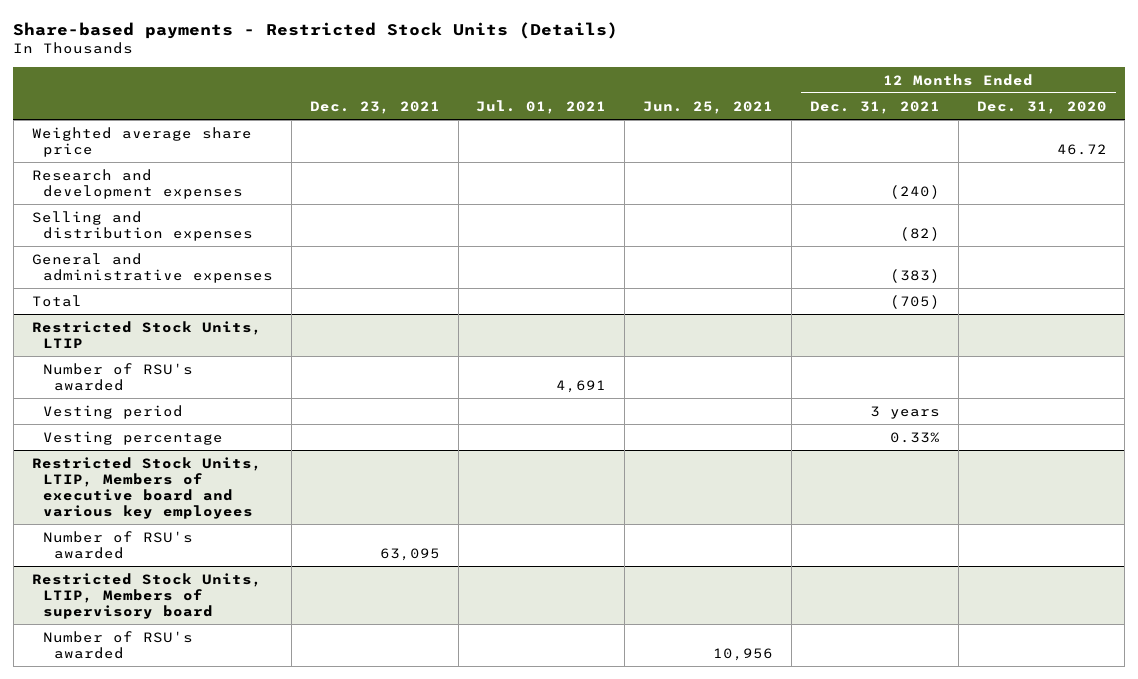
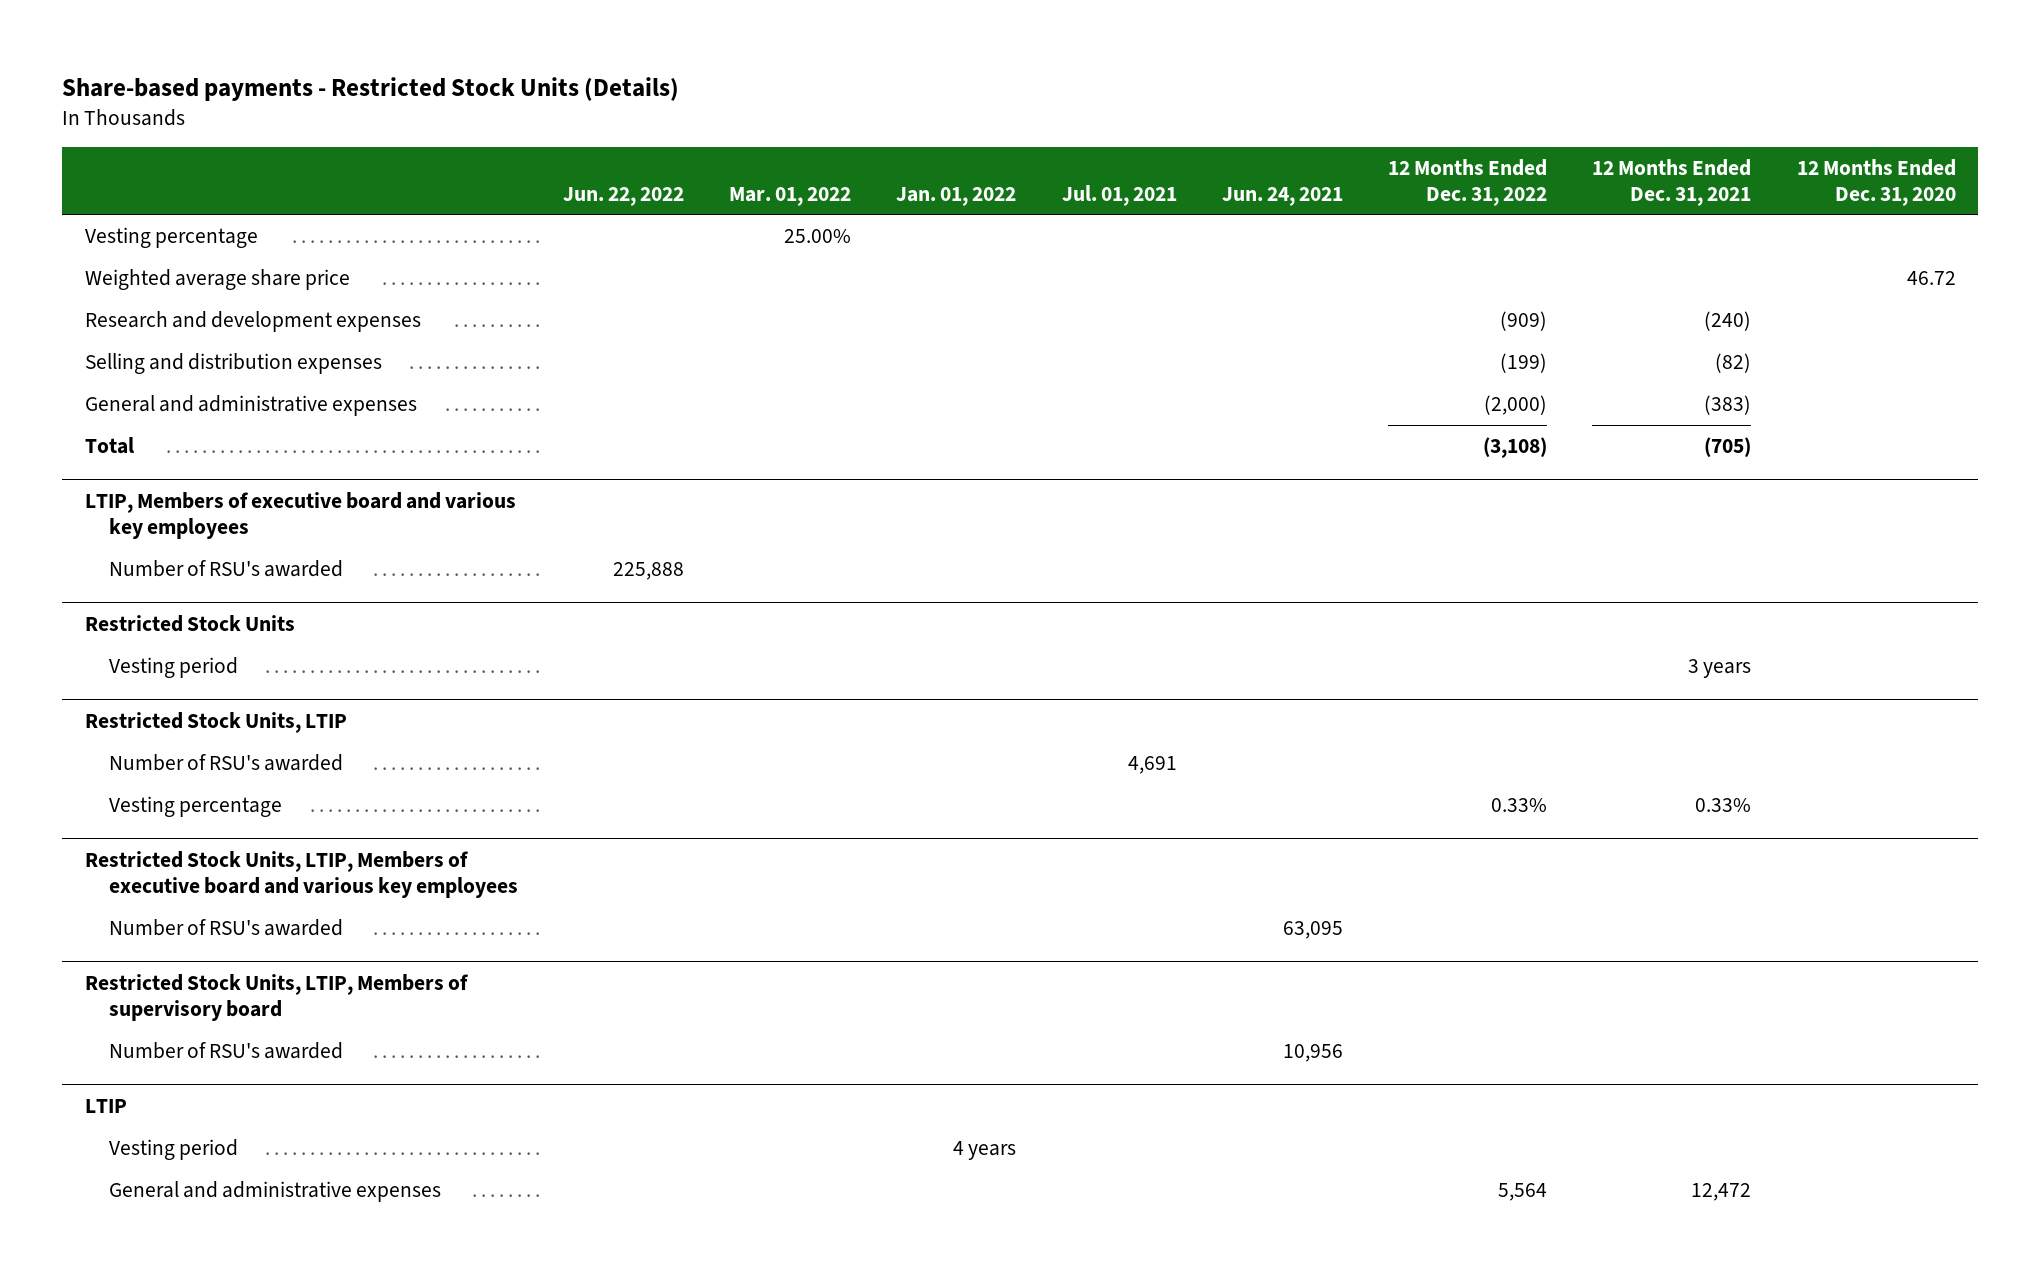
- | Dec. 23, 2021 | Jul. 01, 2021 | Jun. 25, 2021 | 12 Months Ended Dec. 31, 2021 | 12 Months Ended Dec. 31, 2020
+ | Jun. 22, 2022 | Mar. 01, 2022 | Jan. 01, 2022 | Jul. 01, 2021 | Jun. 24, 2021 | 12 Months Ended Dec. 31, 2022 | 12 Months Ended Dec. 31, 2021 | 12 Months Ended Dec. 31, 2020
+ Vesting percentage | | 25.00% | | | | | |
+ LTIP, Members of executive board and various key employees
+ Number of RSU's awarded | 225,888 | | | | | | |
+ Restricted Stock Units
+ Vesting period | | | | | | | 3 years |
@ Restricted Stock Units, LTIP
- Vesting period | | | | 3 years |
+ LTIP
+ Vesting period | | | 4 years | | | | |
+ General and administrative expenses | | | | | | 5,564 | 12,472 |

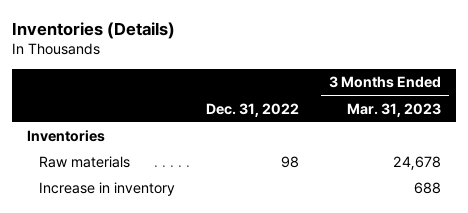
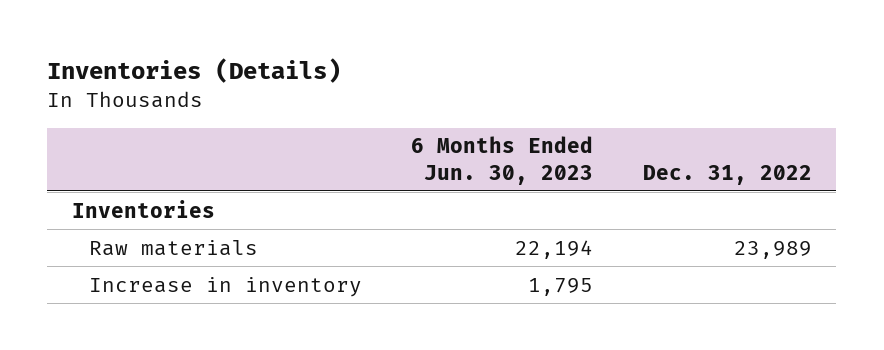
- | Dec. 31, 2022 | 3 Months Ended Mar. 31, 2023
+ | 6 Months Ended Jun. 30, 2023 | Dec. 31, 2022
- Raw materials | 98 | 24,678
+ Raw materials | 22,194 | 23,989

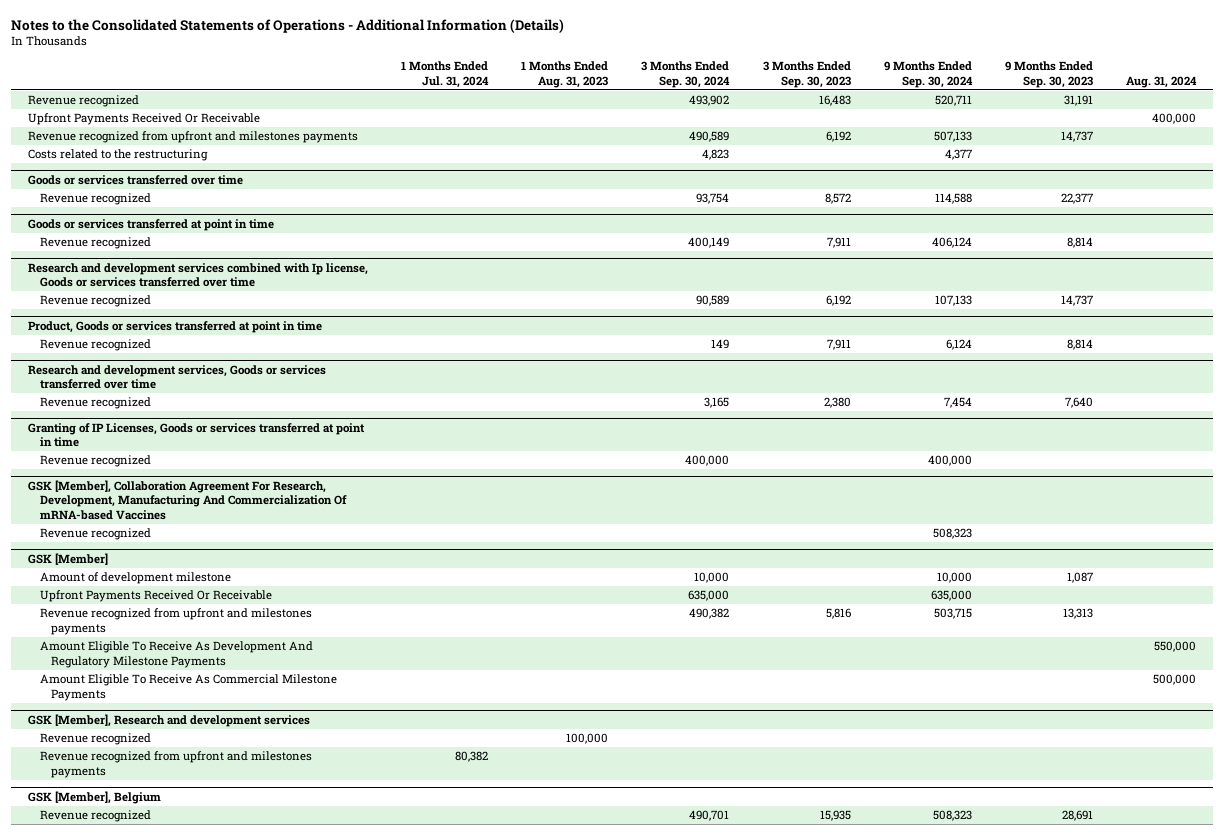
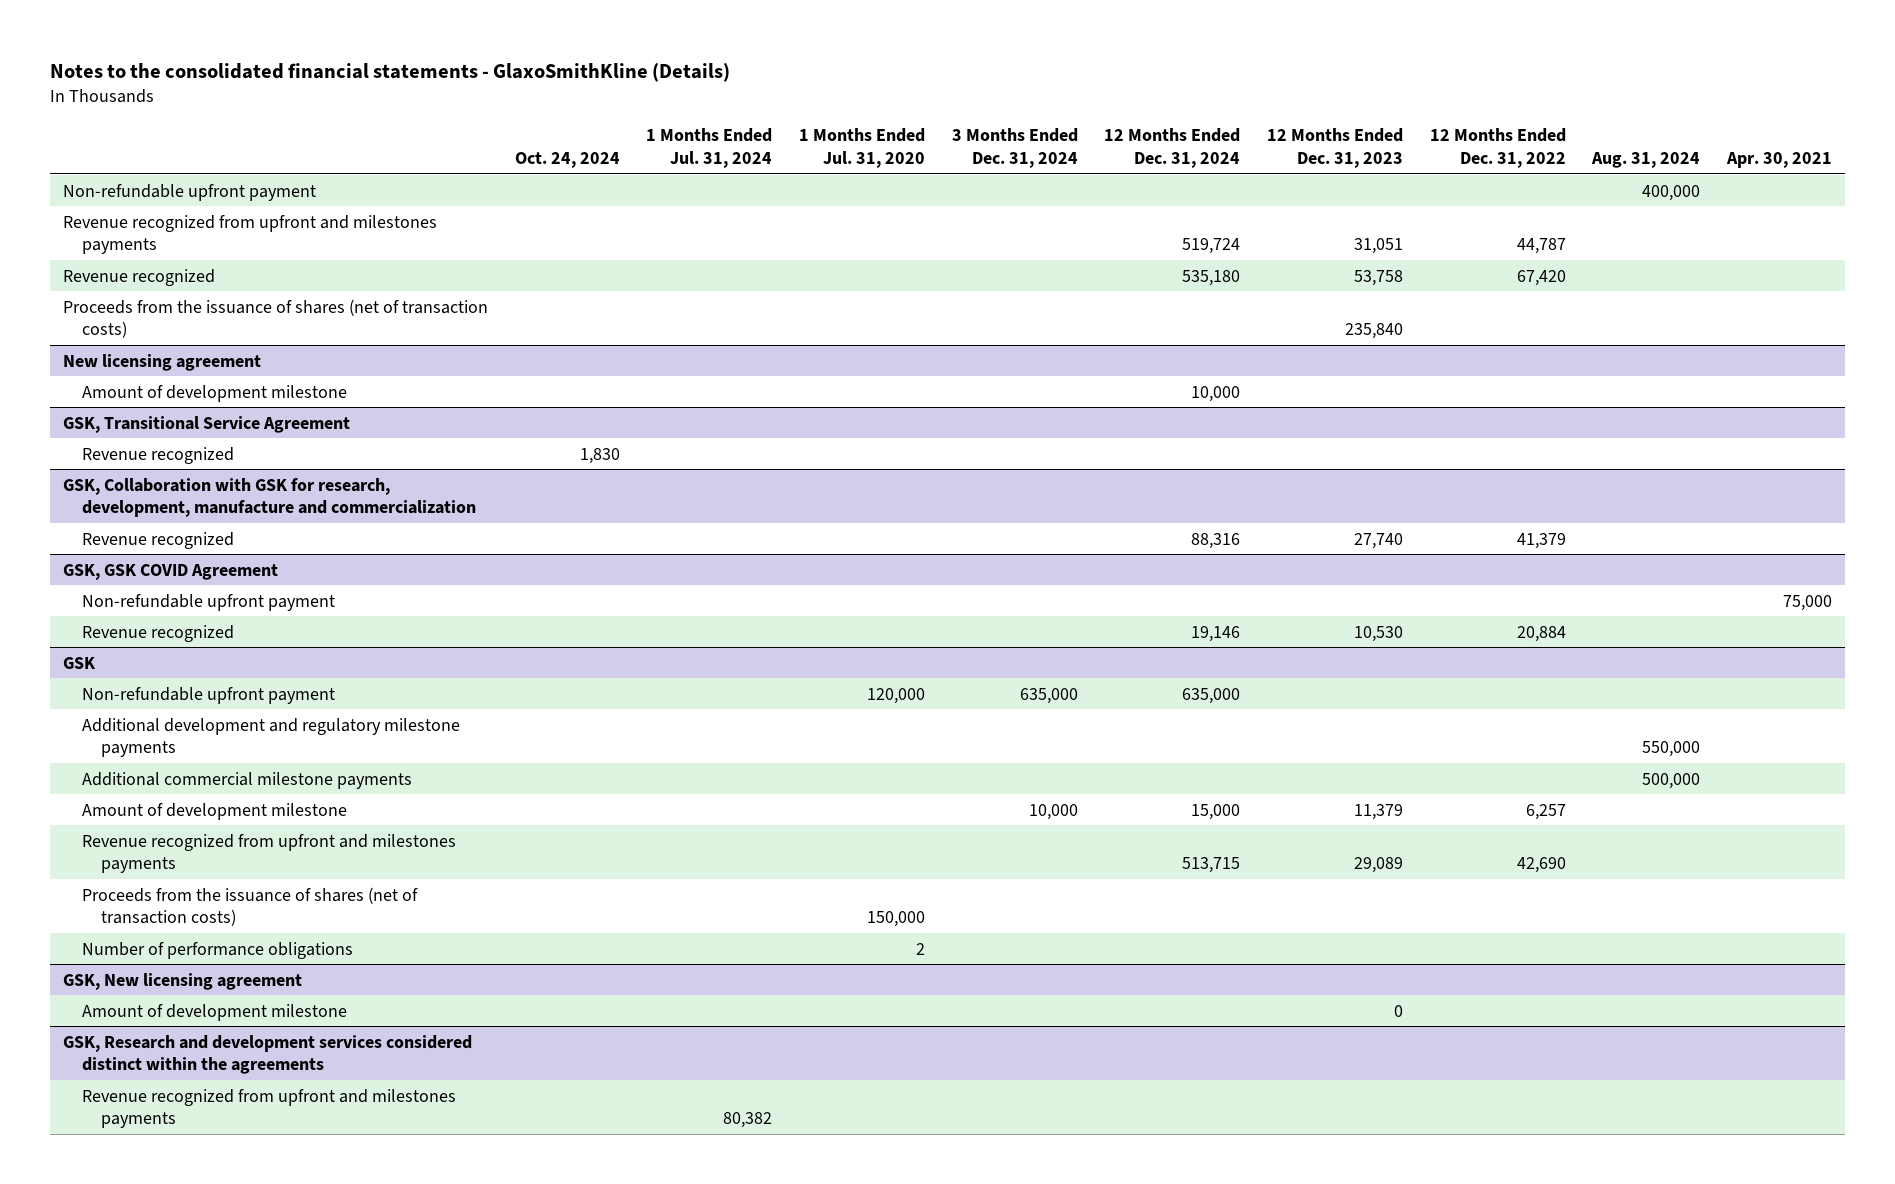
- Notes to the Consolidated Statements of Operations - Additional Information (Details)
+ Notes to the consolidated financial statements - GlaxoSmithKline (Details)
- | 1 Months Ended Jul. 31, 2024 | 1 Months Ended Aug. 31, 2023 | 3 Months Ended Sep. 30, 2024 | 3 Months Ended Sep. 30, 2023 | 9 Months Ended Sep. 30, 2024 | 9 Months Ended Sep. 30, 2023 | Aug. 31, 2024
+ | Oct. 24, 2024 | 1 Months Ended Jul. 31, 2024 | 1 Months Ended Jul. 31, 2020 | 3 Months Ended Dec. 31, 2024 | 12 Months Ended Dec. 31, 2024 | 12 Months Ended Dec. 31, 2023 | 12 Months Ended Dec. 31, 2022 | Aug. 31, 2024 | Apr. 30, 2021
- Upfront Payments Received Or Receivable | | | | | | | 400,000
+ Non-refundable upfront payment | | | | | | | | 400,000 |
- Costs related to the restructuring | | | 4,823 | | 4,377 | |
- Goods or services transferred over time
- Revenue recognized | | | 93,754 | 8,572 | 114,588 | 22,377 |
- Goods or services transferred at point in time
- Revenue recognized | | | 400,149 | 7,911 | 406,124 | 8,814 |
- Research and development services combined with Ip license, Goods or services transferred over time
- Revenue recognized | | | 90,589 | 6,192 | 107,133 | 14,737 |
- Product, Goods or services transferred at point in time
- Revenue recognized | | | 149 | 7,911 | 6,124 | 8,814 |
- Research and development services, Goods or services transferred over time
- Revenue recognized | | | 3,165 | 2,380 | 7,454 | 7,640 |
- Granting of IP Licenses, Goods or services transferred at point in time
- Revenue recognized | | | 400,000 | | 400,000 | |
- GSK [Member], Collaboration Agreement For Research, Development, Manufacturing And Commercialization Of mRNA-based Vaccines
- Revenue recognized | | | | | 508,323 | |
- GSK [Member]
moved down: Revenue recognized | | | | | 535,180 | 53,758 | 67,420 | |
+ Proceeds from the issuance of shares (net of transaction costs) | | | | | | 235,840 | | |
+ New licensing agreement
+ Amount of development milestone | | | | | 10,000 | | | |
+ GSK, Transitional Service Agreement
+ Revenue recognized | 1,830 | | | | | | | |
+ GSK, Collaboration with GSK for research, development, manufacture and commercialization
+ Revenue recognized | | | | | 88,316 | 27,740 | 41,379 | |
+ GSK, GSK COVID Agreement
+ Non-refundable upfront payment | | | | | | | | | 75,000
+ Revenue recognized | | | | | 19,146 | 10,530 | 20,884 | |
+ GSK
+ Non-refundable upfront payment | | | 120,000 | 635,000 | 635,000 | | | |
+ Additional development and regulatory milestone payments | | | | | | | | 550,000 |
+ Additional commercial milestone payments | | | | | | | | 500,000 |
- Upfront Payments Received Or Receivable | | | 635,000 | | 635,000 | |
- Amount Eligible To Receive As Development And Regulatory Milestone Payments | | | | | | | 550,000
- Amount Eligible To Receive As Commercial Milestone Payments | | | | | | | 500,000
- GSK [Member], Research and development services
- Revenue recognized | | 100,000 | | | | |
+ Proceeds from the issuance of shares (net of transaction costs) | | | 150,000 | | | | | |
+ Number of performance obligations | | | 2 | | | | | |
+ GSK, New licensing agreement
+ Amount of development milestone | | | | | | 0 | | |
+ GSK, Research and development services considered distinct within the agreements
- GSK [Member], Belgium
- Revenue recognized | | | 490,701 | 15,935 | 508,323 | 28,691 |

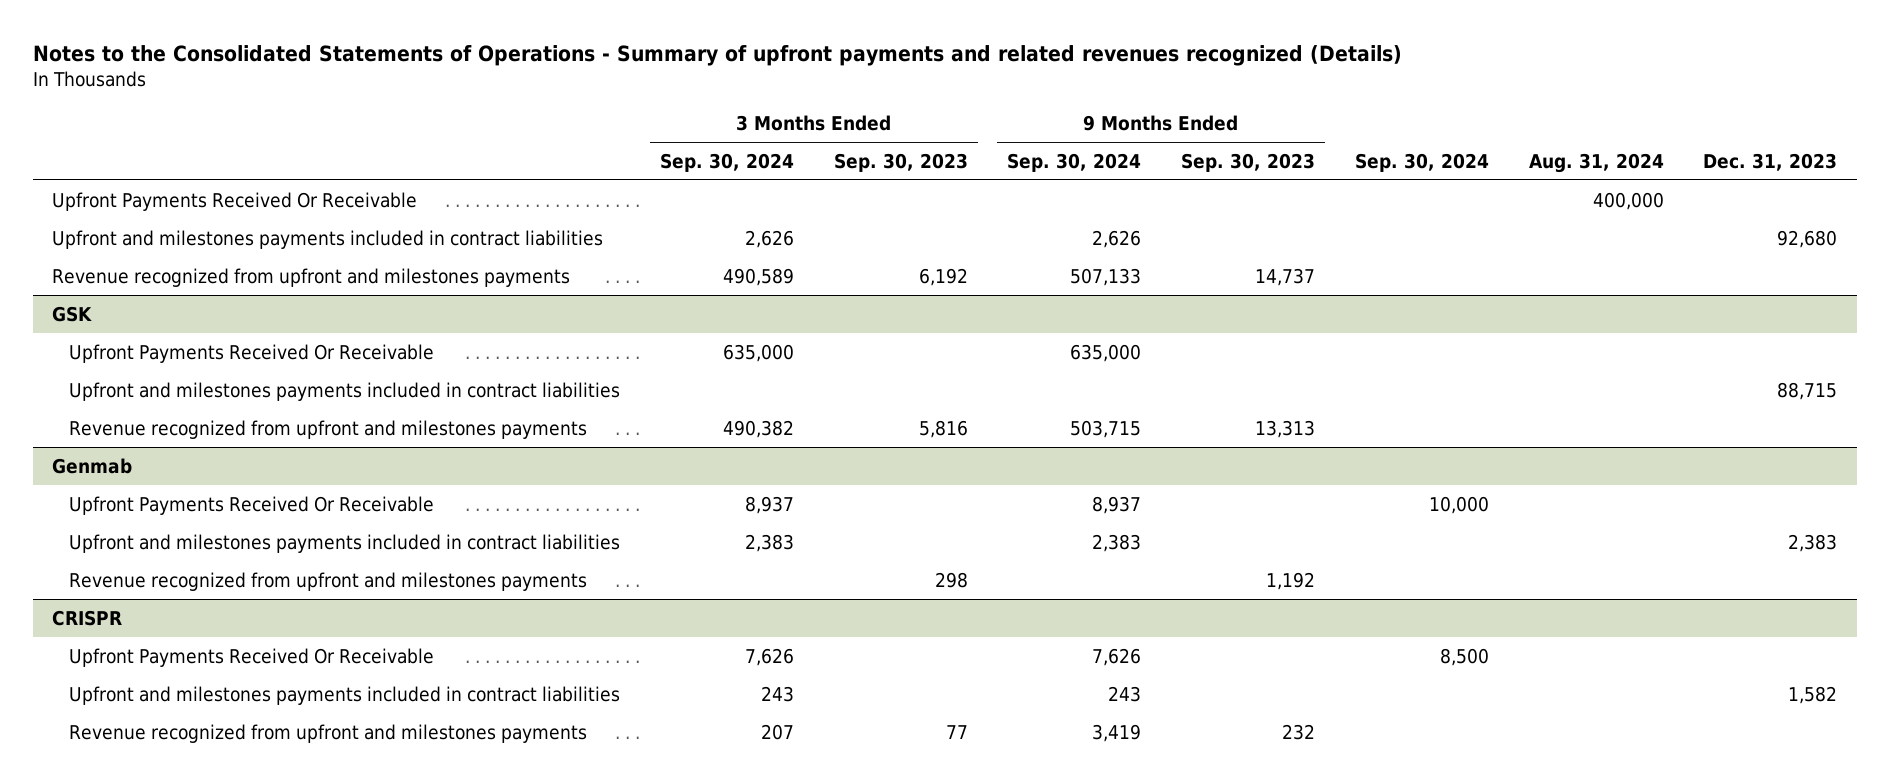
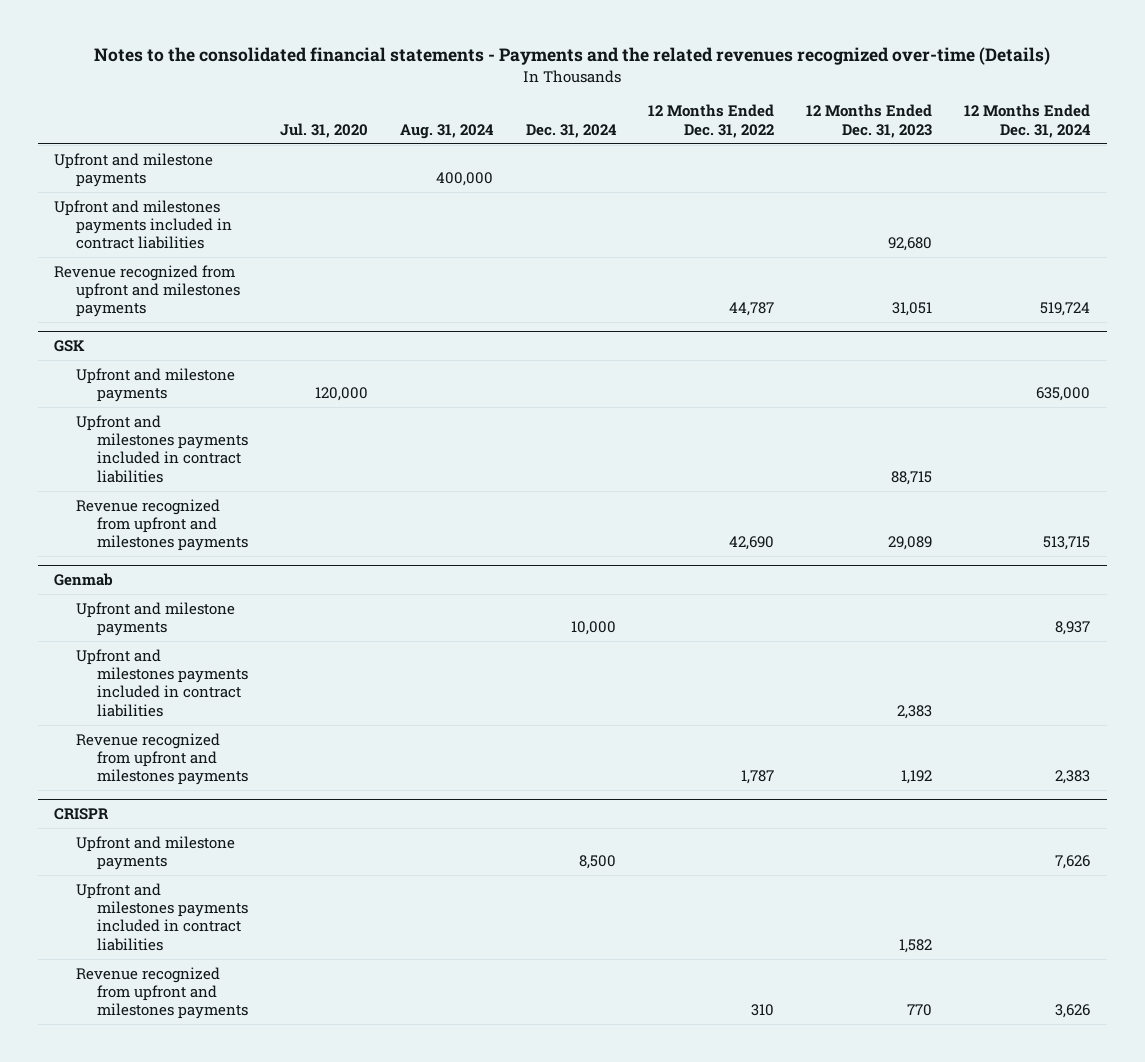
- Notes to the Consolidated Statements of Operations - Summary of upfront payments and related revenues recognized (Details)
+ Notes to the consolidated financial statements - Payments and the related revenues recognized over-time (Details)
- | 3 Months Ended Sep. 30, 2024 | 3 Months Ended Sep. 30, 2023 | 9 Months Ended Sep. 30, 2024 | 9 Months Ended Sep. 30, 2023 | Sep. 30, 2024 | Aug. 31, 2024 | Dec. 31, 2023
+ | Jul. 31, 2020 | Aug. 31, 2024 | Dec. 31, 2024 | 12 Months Ended Dec. 31, 2022 | 12 Months Ended Dec. 31, 2023 | 12 Months Ended Dec. 31, 2024
- Upfront Payments Received Or Receivable | | | | | | 400,000 |
+ Upfront and milestone payments | | 400,000 | | | |
@ GSK
- Upfront Payments Received Or Receivable | 635,000 | | 635,000 | | | |
+ Upfront and milestone payments | 120,000 | | | | | 635,000
@ Genmab
- Upfront Payments Received Or Receivable | 8,937 | | 8,937 | | 10,000 | |
+ Upfront and milestone payments | | | 10,000 | | | 8,937
@ CRISPR
- Upfront Payments Received Or Receivable | 7,626 | | 7,626 | | 8,500 | |
+ Upfront and milestone payments | | | 8,500 | | | 7,626

